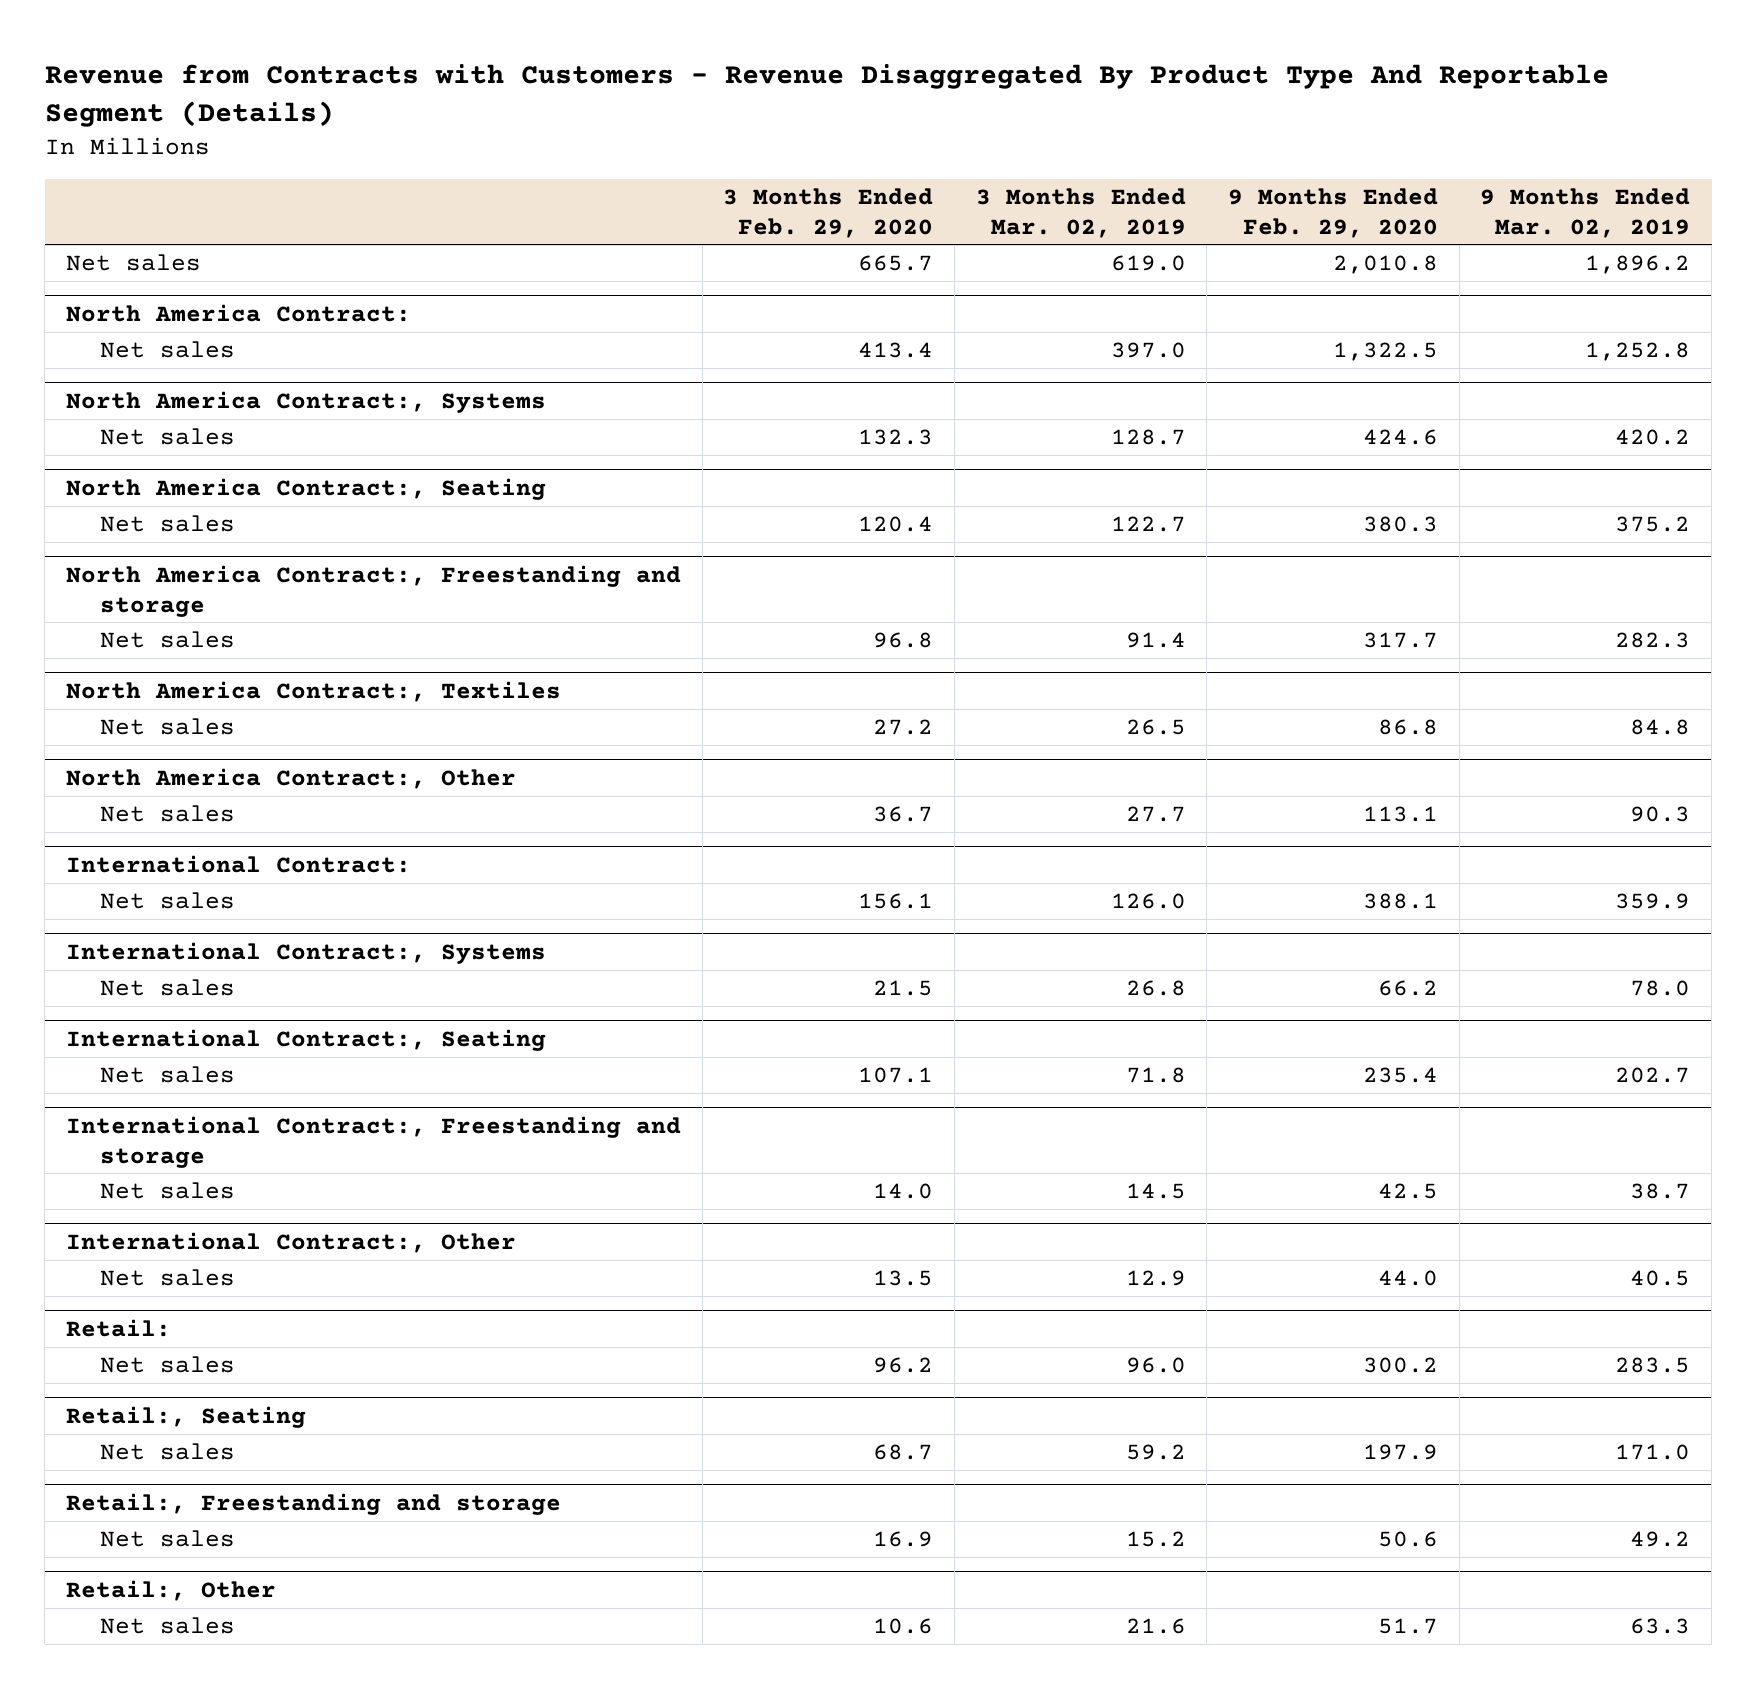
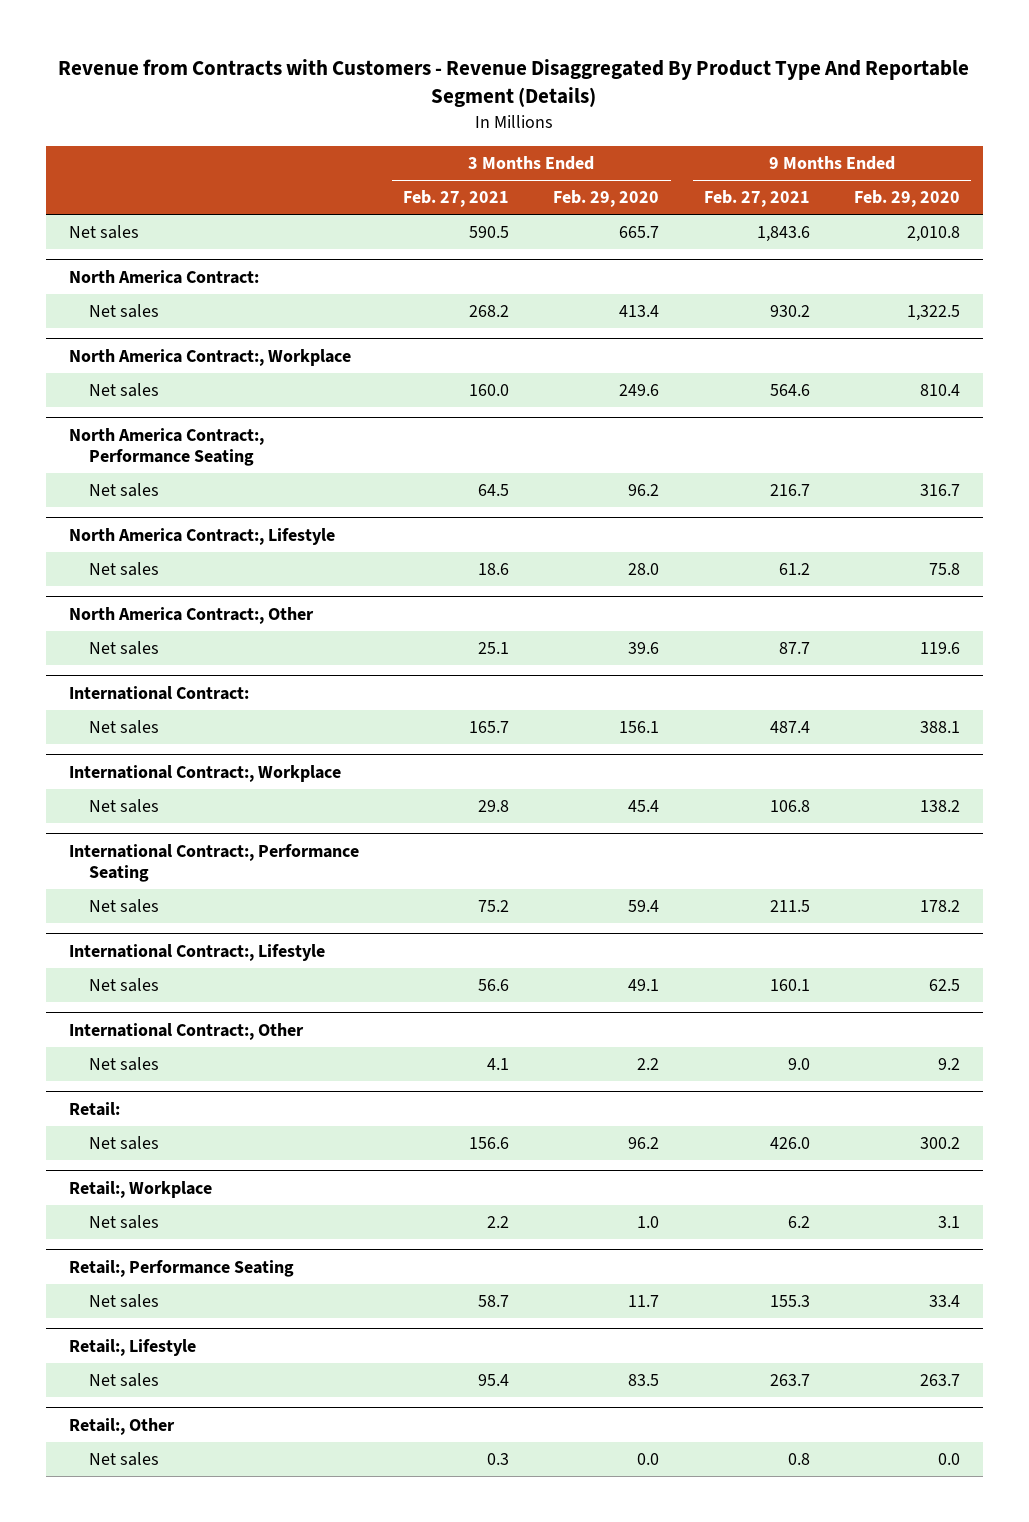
- | 3 Months Ended Feb. 29, 2020 | 3 Months Ended Mar. 02, 2019 | 9 Months Ended Feb. 29, 2020 | 9 Months Ended Mar. 02, 2019
+ | 3 Months Ended Feb. 27, 2021 | 3 Months Ended Feb. 29, 2020 | 9 Months Ended Feb. 27, 2021 | 9 Months Ended Feb. 29, 2020
- North America Contract:, Systems
- Net sales | 132.3 | 128.7 | 424.6 | 420.2
- North America Contract:, Seating
- Net sales | 120.4 | 122.7 | 380.3 | 375.2
- North America Contract:, Freestanding and storage
- Net sales | 96.8 | 91.4 | 317.7 | 282.3
- North America Contract:, Textiles
- Net sales | 27.2 | 26.5 | 86.8 | 84.8
+ North America Contract:, Workplace
+ Net sales | 160.0 | 249.6 | 564.6 | 810.4
+ North America Contract:, Performance Seating
+ Net sales | 64.5 | 96.2 | 216.7 | 316.7
+ North America Contract:, Lifestyle
+ Net sales | 18.6 | 28.0 | 61.2 | 75.8
@ North America Contract:, Other
- Net sales | 36.7 | 27.7 | 113.1 | 90.3
+ Net sales | 25.1 | 39.6 | 87.7 | 119.6
- International Contract:, Systems
- Net sales | 21.5 | 26.8 | 66.2 | 78.0
- International Contract:, Seating
- Net sales | 107.1 | 71.8 | 235.4 | 202.7
- International Contract:, Freestanding and storage
- Net sales | 14.0 | 14.5 | 42.5 | 38.7
+ International Contract:, Workplace
+ Net sales | 29.8 | 45.4 | 106.8 | 138.2
+ International Contract:, Performance Seating
+ Net sales | 75.2 | 59.4 | 211.5 | 178.2
+ International Contract:, Lifestyle
+ Net sales | 56.6 | 49.1 | 160.1 | 62.5
@ International Contract:, Other
- Net sales | 13.5 | 12.9 | 44.0 | 40.5
+ Net sales | 4.1 | 2.2 | 9.0 | 9.2
- Retail:, Seating
- Net sales | 68.7 | 59.2 | 197.9 | 171.0
- Retail:, Freestanding and storage
- Net sales | 16.9 | 15.2 | 50.6 | 49.2
+ Retail:, Workplace
+ Net sales | 2.2 | 1.0 | 6.2 | 3.1
+ Retail:, Performance Seating
+ Net sales | 58.7 | 11.7 | 155.3 | 33.4
+ Retail:, Lifestyle
+ Net sales | 95.4 | 83.5 | 263.7 | 263.7
@ Retail:, Other
- Net sales | 10.6 | 21.6 | 51.7 | 63.3
+ Net sales | 0.3 | 0.0 | 0.8 | 0.0

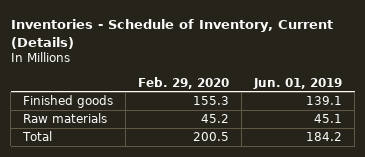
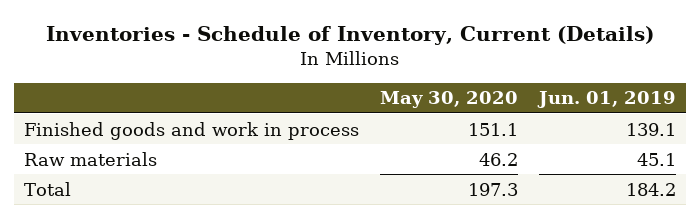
- | Feb. 29, 2020 | Jun. 01, 2019
+ | May 30, 2020 | Jun. 01, 2019
- Finished goods | 155.3 | 139.1
+ Finished goods and work in process | 151.1 | 139.1

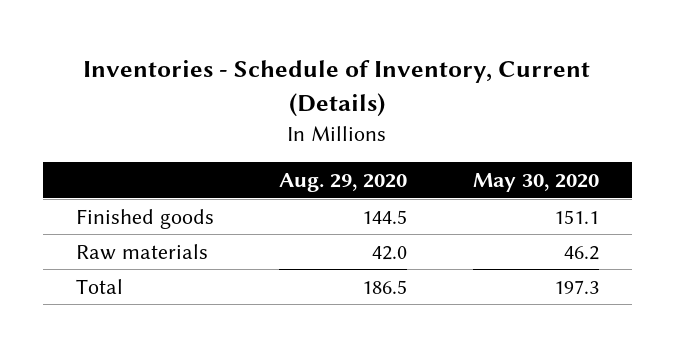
- | May 30, 2020 | Jun. 01, 2019
+ | Aug. 29, 2020 | May 30, 2020
- Finished goods and work in process | 151.1 | 139.1
+ Finished goods | 144.5 | 151.1

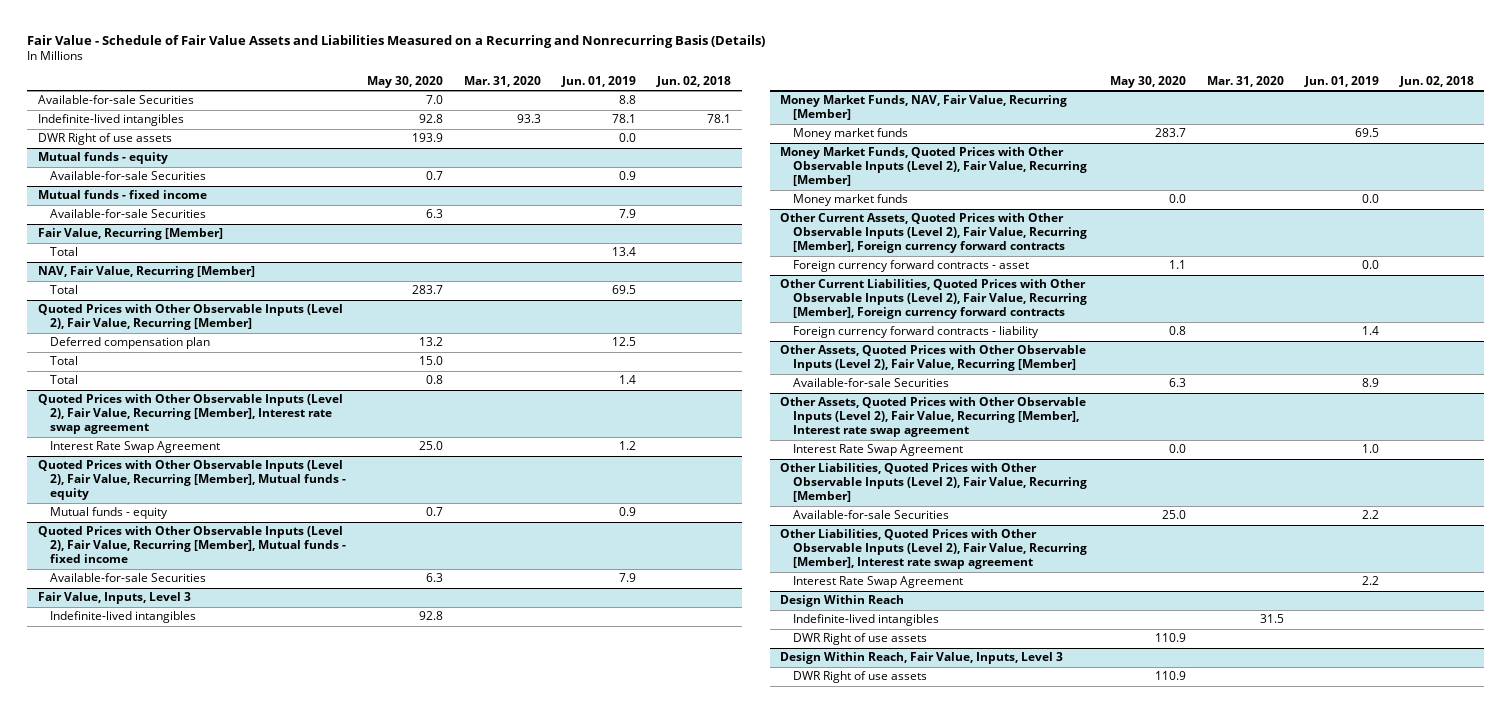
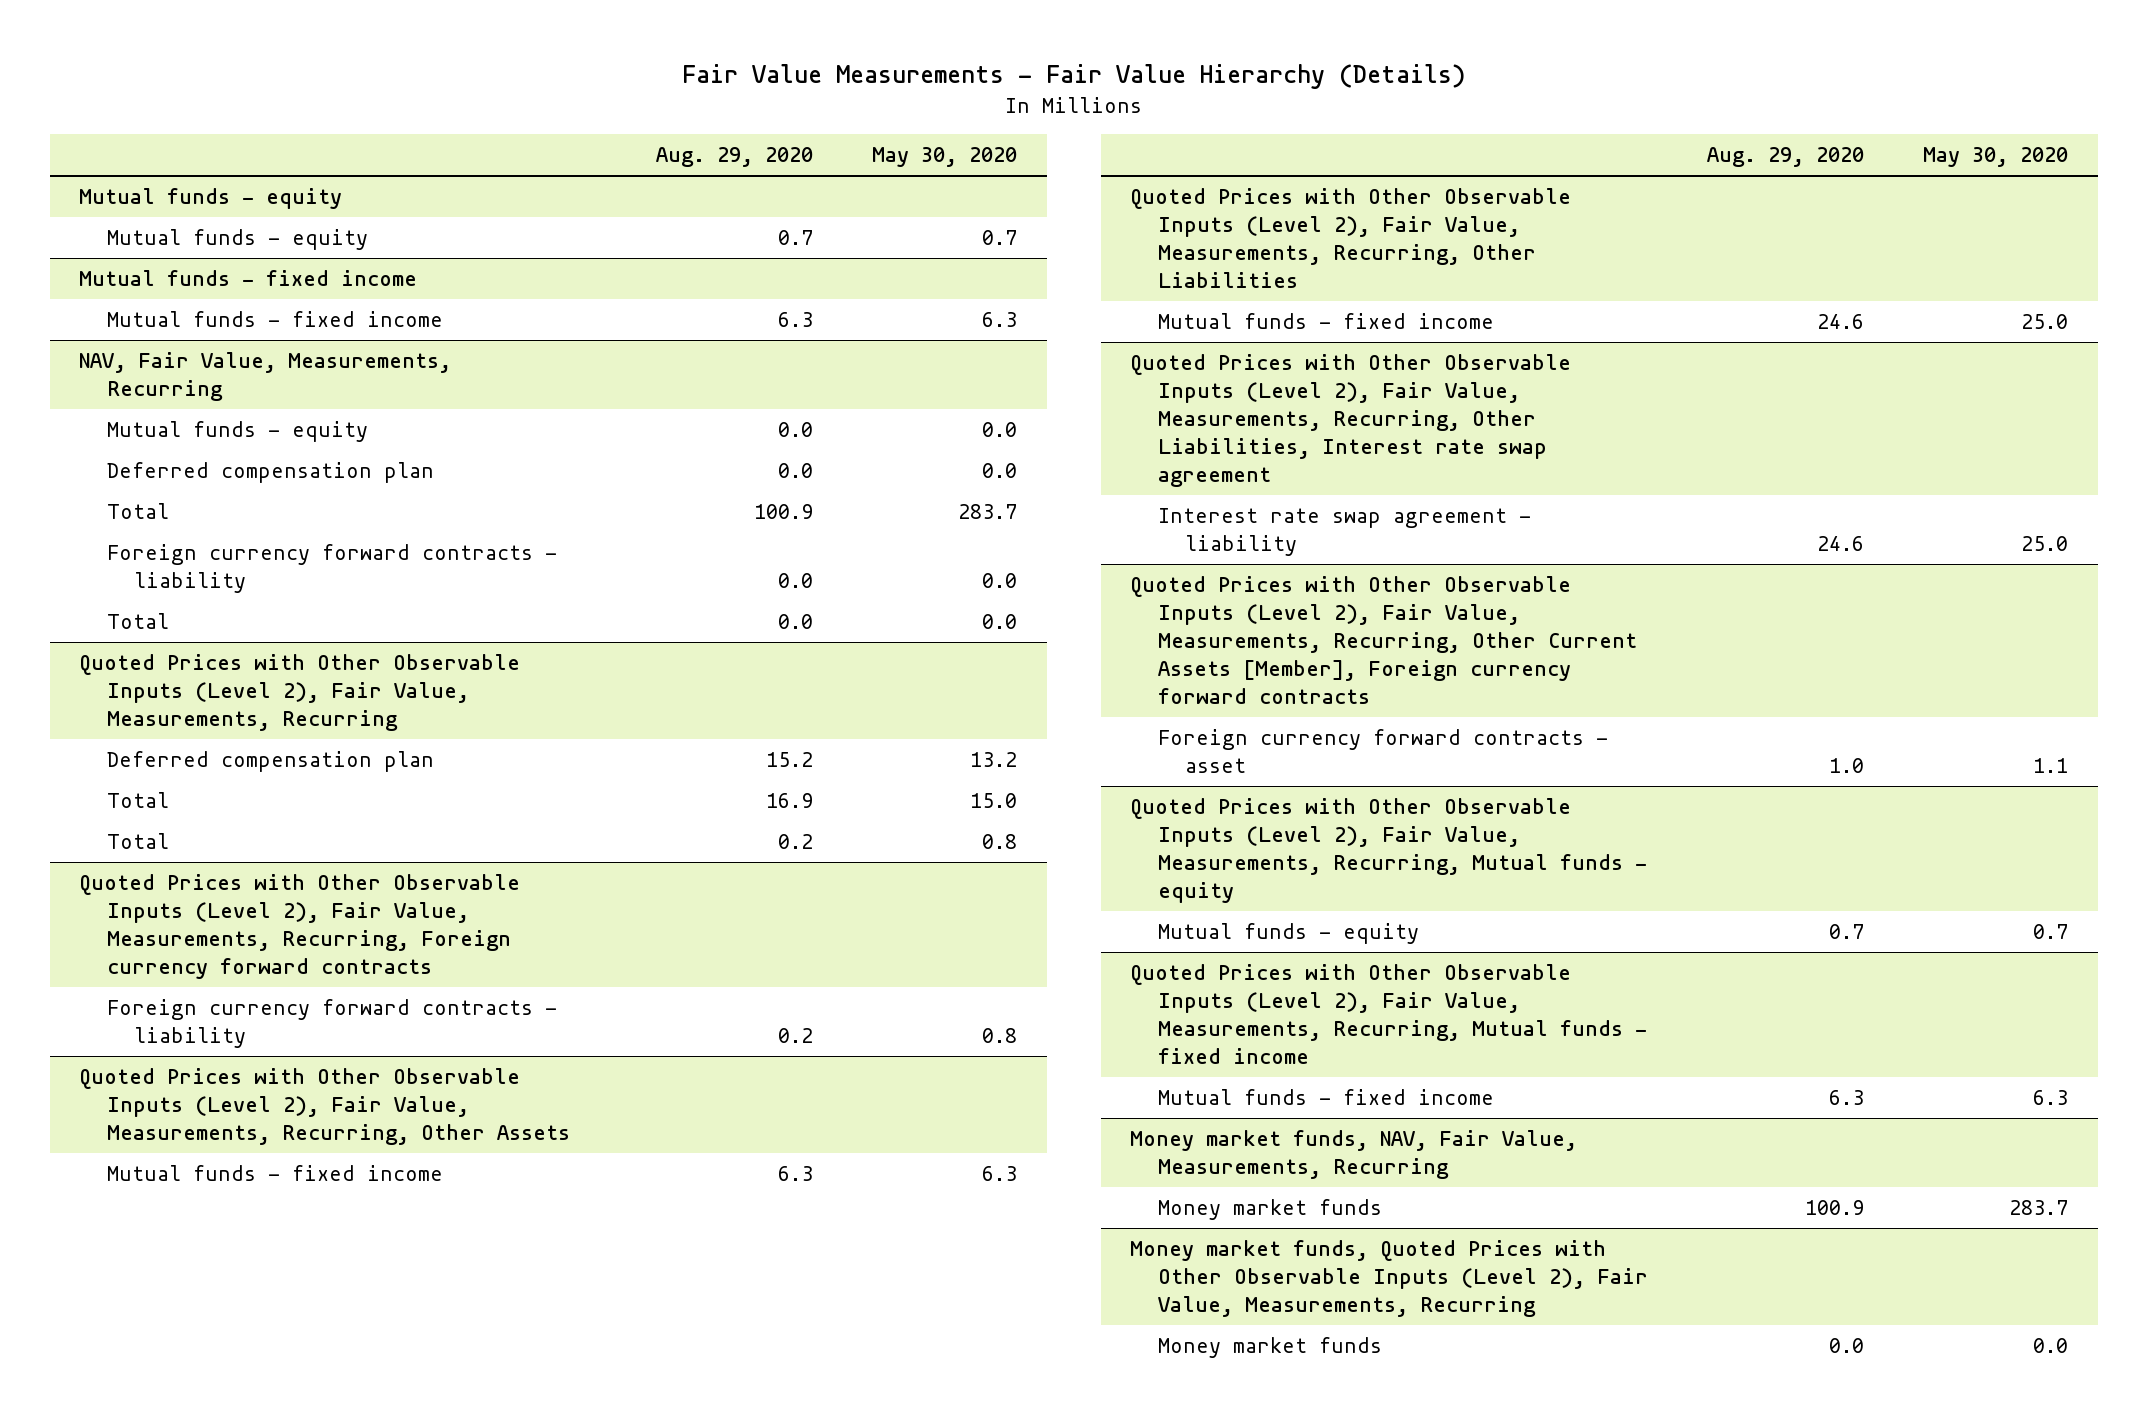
- Fair Value - Schedule of Fair Value Assets and Liabilities Measured on a Recurring and Nonrecurring Basis (Details)
+ Fair Value Measurements - Fair Value Hierarchy (Details)
- | May 30, 2020 | Mar. 31, 2020 | Jun. 01, 2019 | Jun. 02, 2018
+ | Aug. 29, 2020 | May 30, 2020
- Available-for-sale Securities | 7.0 | | 8.8 |
- Indefinite-lived intangibles | 92.8 | 93.3 | 78.1 | 78.1
- DWR Right of use assets | 193.9 | | 0.0 |
@ Mutual funds - equity
- Available-for-sale Securities | 0.7 | | 0.9 |
+ Mutual funds - equity | 0.7 | 0.7
@ Mutual funds - fixed income
- Available-for-sale Securities | 6.3 | | 7.9 |
- Fair Value, Recurring [Member]
- Total | | | 13.4 |
- NAV, Fair Value, Recurring [Member]
@ Mutual funds - fixed income
+ Mutual funds - fixed income | 6.3 | 6.3
+ NAV, Fair Value, Measurements, Recurring
+ Mutual funds - equity | 0.0 | 0.0
+ Deferred compensation plan | 0.0 | 0.0
- Quoted Prices with Other Observable Inputs (Level 2), Fair Value, Recurring [Member]
+ Foreign currency forward contracts - liability | 0.0 | 0.0
+ Total | 0.0 | 0.0
+ Quoted Prices with Other Observable Inputs (Level 2), Fair Value, Measurements, Recurring
- Quoted Prices with Other Observable Inputs (Level 2), Fair Value, Recurring [Member], Interest rate swap agreement
- Interest Rate Swap Agreement | 25.0 | | 1.2 |
- Quoted Prices with Other Observable Inputs (Level 2), Fair Value, Recurring [Member], Mutual funds - equity
+ Quoted Prices with Other Observable Inputs (Level 2), Fair Value, Measurements, Recurring, Foreign currency forward contracts
+ Foreign currency forward contracts - liability | 0.2 | 0.8
+ Quoted Prices with Other Observable Inputs (Level 2), Fair Value, Measurements, Recurring, Other Assets
+ Mutual funds - fixed income | 6.3 | 6.3
+ Quoted Prices with Other Observable Inputs (Level 2), Fair Value, Measurements, Recurring, Other Liabilities
+ Mutual funds - fixed income | 24.6 | 25.0
+ Quoted Prices with Other Observable Inputs (Level 2), Fair Value, Measurements, Recurring, Other Liabilities, Interest rate swap agreement
+ Interest rate swap agreement - liability | 24.6 | 25.0
+ Quoted Prices with Other Observable Inputs (Level 2), Fair Value, Measurements, Recurring, Other Current Assets [Member], Foreign currency forward contracts
+ Foreign currency forward contracts - asset | 1.0 | 1.1
+ Quoted Prices with Other Observable Inputs (Level 2), Fair Value, Measurements, Recurring, Mutual funds - equity
- Quoted Prices with Other Observable Inputs (Level 2), Fair Value, Recurring [Member], Mutual funds - fixed income
- Available-for-sale Securities | 6.3 | | 7.9 |
- Fair Value, Inputs, Level 3
- Indefinite-lived intangibles | 92.8 | | |
- Money Market Funds, NAV, Fair Value, Recurring [Member]
+ Quoted Prices with Other Observable Inputs (Level 2), Fair Value, Measurements, Recurring, Mutual funds - fixed income
+ Mutual funds - fixed income | 6.3 | 6.3
+ Money market funds, NAV, Fair Value, Measurements, Recurring
- Money Market Funds, Quoted Prices with Other Observable Inputs (Level 2), Fair Value, Recurring [Member]
+ Money market funds, Quoted Prices with Other Observable Inputs (Level 2), Fair Value, Measurements, Recurring
- Other Current Assets, Quoted Prices with Other Observable Inputs (Level 2), Fair Value, Recurring [Member], Foreign currency forward contracts
- Foreign currency forward contracts - asset | 1.1 | | 0.0 |
- Other Current Liabilities, Quoted Prices with Other Observable Inputs (Level 2), Fair Value, Recurring [Member], Foreign currency forward contracts
- Foreign currency forward contracts - liability | 0.8 | | 1.4 |
- Other Assets, Quoted Prices with Other Observable Inputs (Level 2), Fair Value, Recurring [Member]
- Available-for-sale Securities | 6.3 | | 8.9 |
- Other Assets, Quoted Prices with Other Observable Inputs (Level 2), Fair Value, Recurring [Member], Interest rate swap agreement
- Interest Rate Swap Agreement | 0.0 | | 1.0 |
- Other Liabilities, Quoted Prices with Other Observable Inputs (Level 2), Fair Value, Recurring [Member]
- Available-for-sale Securities | 25.0 | | 2.2 |
- Other Liabilities, Quoted Prices with Other Observable Inputs (Level 2), Fair Value, Recurring [Member], Interest rate swap agreement
- Interest Rate Swap Agreement | | | 2.2 |
- Design Within Reach
- Indefinite-lived intangibles | | 31.5 | |
- DWR Right of use assets | 110.9 | | |
- Design Within Reach, Fair Value, Inputs, Level 3
- DWR Right of use assets | 110.9 | | |

